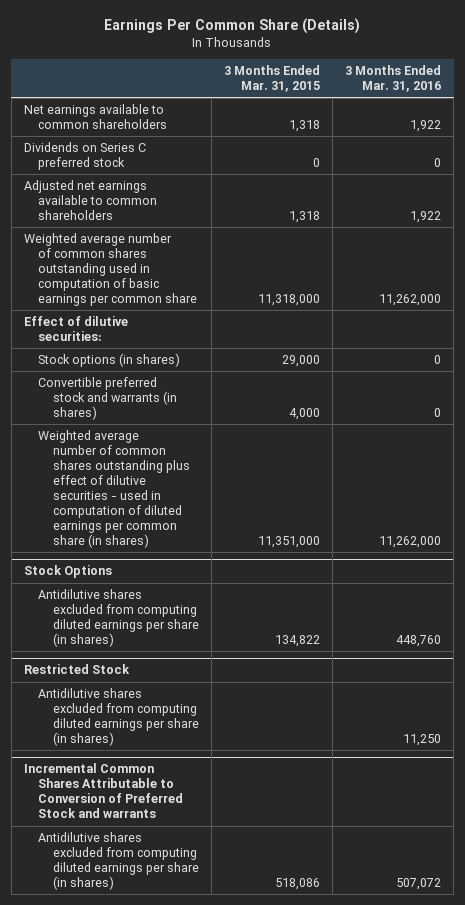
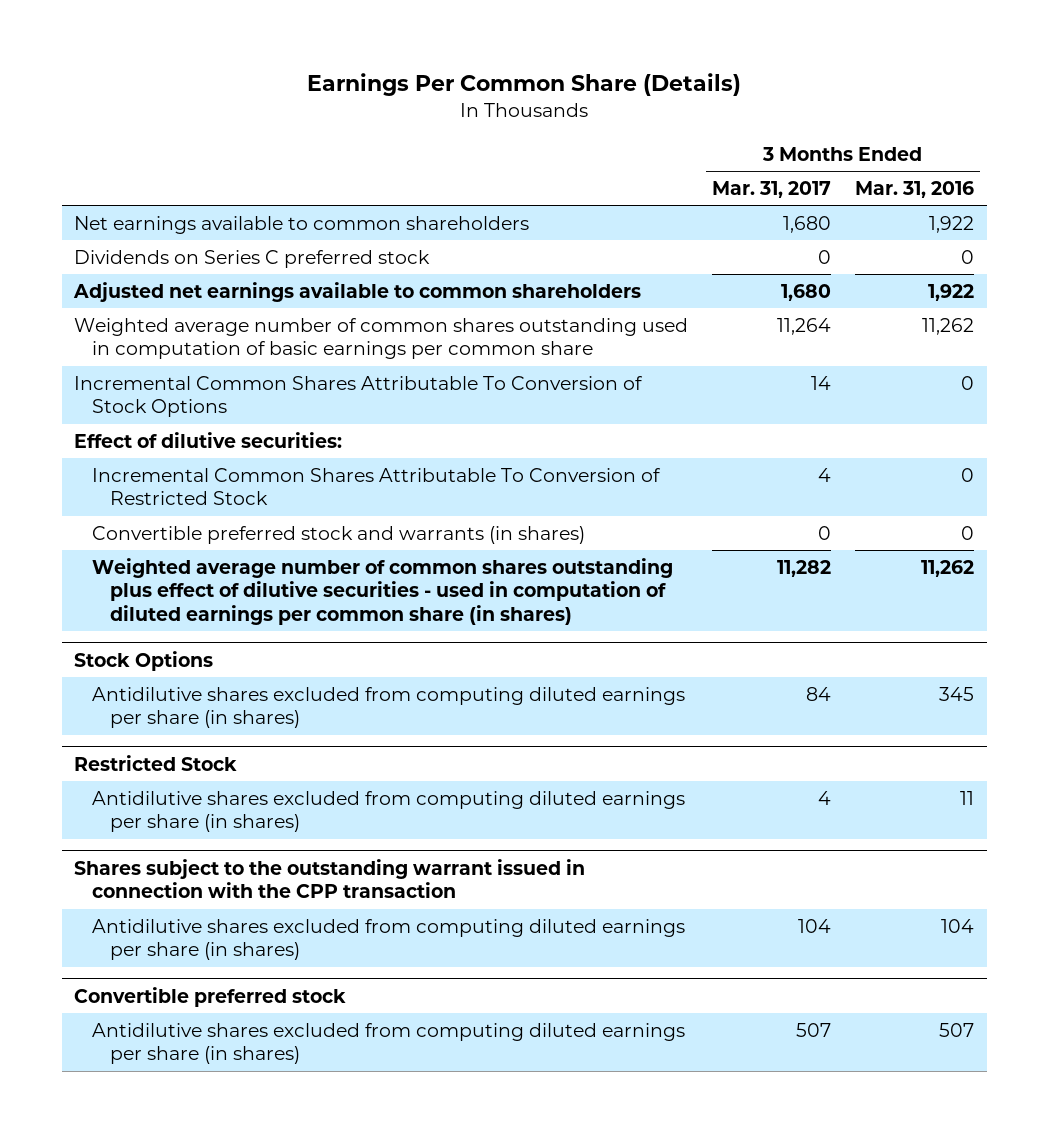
- | 3 Months Ended Mar. 31, 2015 | 3 Months Ended Mar. 31, 2016
+ | 3 Months Ended Mar. 31, 2017 | 3 Months Ended Mar. 31, 2016
- Weighted average number of common shares outstanding used in computation of basic earnings per common share | 11,318,000 | 11,262,000
+ Weighted average number of common shares outstanding used in computation of basic earnings per common share | 11,264 | 11,262
+ Incremental Common Shares Attributable To Conversion of Stock Options | 14 | 0
- Stock options (in shares) | 29,000 | 0
+ Incremental Common Shares Attributable To Conversion of Restricted Stock | 4 | 0
- Weighted average number of common shares outstanding plus effect of dilutive securities - used in computation of diluted earnings per common share (in shares) | 11,351,000 | 11,262,000
+ Weighted average number of common shares outstanding plus effect of dilutive securities - used in computation of diluted earnings per common share (in shares) | 11,282 | 11,262
@ Stock Options
- Antidilutive shares excluded from computing diluted earnings per share (in shares) | 134,822 | 448,760
+ Antidilutive shares excluded from computing diluted earnings per share (in shares) | 84 | 345
@ Restricted Stock
- Antidilutive shares excluded from computing diluted earnings per share (in shares) | | 11,250
- Incremental Common Shares Attributable to Conversion of Preferred Stock and warrants
- Antidilutive shares excluded from computing diluted earnings per share (in shares) | 518,086 | 507,072
@ Restricted Stock
+ Antidilutive shares excluded from computing diluted earnings per share (in shares) | 4 | 11
+ Shares subject to the outstanding warrant issued in connection with the CPP transaction
+ Antidilutive shares excluded from computing diluted earnings per share (in shares) | 104 | 104
+ Convertible preferred stock
+ Antidilutive shares excluded from computing diluted earnings per share (in shares) | 507 | 507

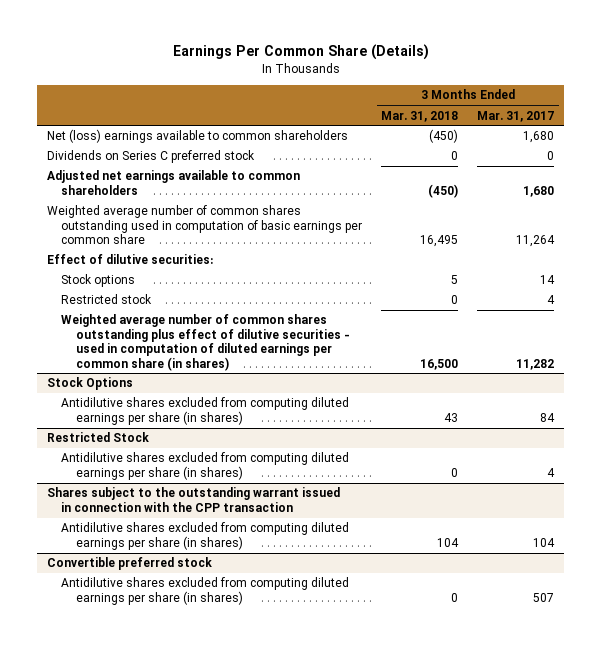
- | 3 Months Ended Mar. 31, 2017 | 3 Months Ended Mar. 31, 2016
+ | 3 Months Ended Mar. 31, 2018 | 3 Months Ended Mar. 31, 2017
- Net earnings available to common shareholders | 1,680 | 1,922
+ Net (loss) earnings available to common shareholders | (450) | 1,680
- Incremental Common Shares Attributable To Conversion of Stock Options | 14 | 0
- Incremental Common Shares Attributable To Conversion of Restricted Stock | 4 | 0
- Convertible preferred stock and warrants (in shares) | 0 | 0
+ Stock options | 5 | 14
+ Restricted stock | 0 | 4

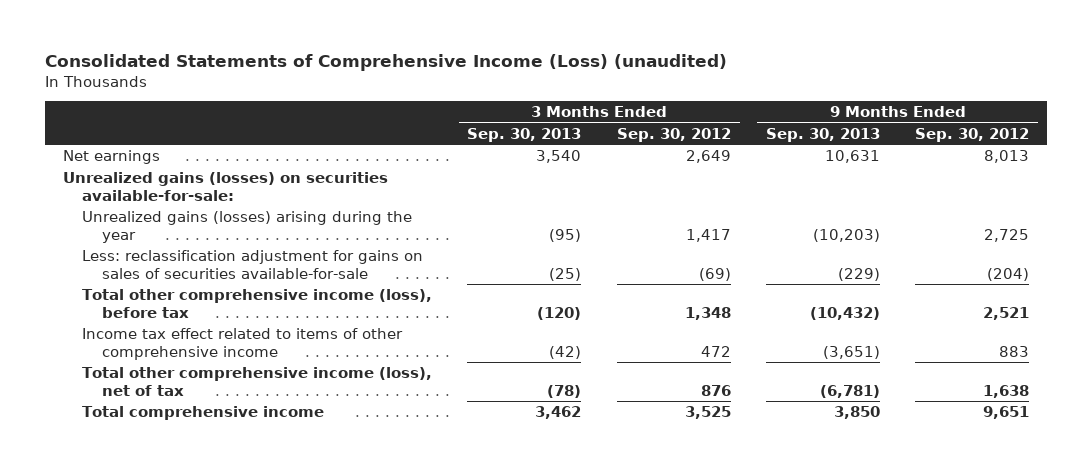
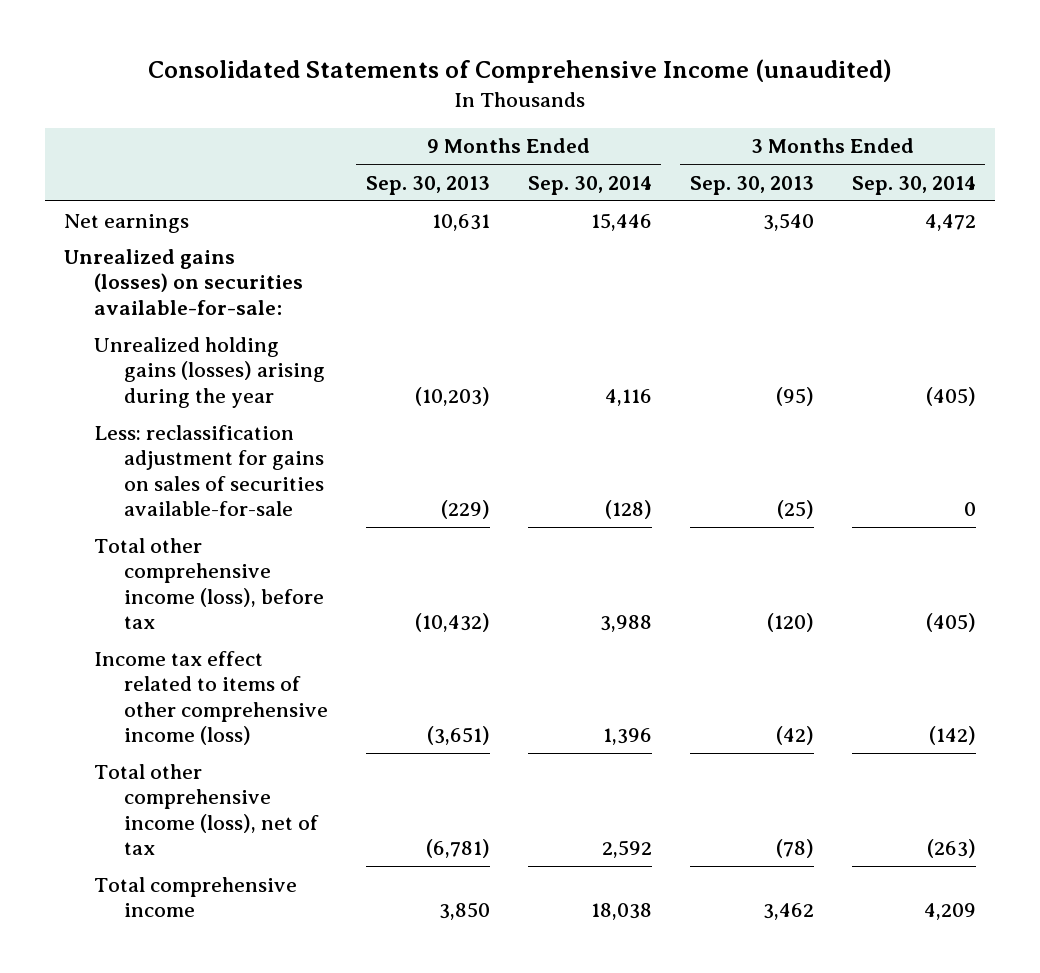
- Consolidated Statements of Comprehensive Income (Loss) (unaudited)
+ Consolidated Statements of Comprehensive Income (unaudited)
- | 3 Months Ended Sep. 30, 2013 | 3 Months Ended Sep. 30, 2012 | 9 Months Ended Sep. 30, 2013 | 9 Months Ended Sep. 30, 2012
+ | 9 Months Ended Sep. 30, 2013 | 9 Months Ended Sep. 30, 2014 | 3 Months Ended Sep. 30, 2013 | 3 Months Ended Sep. 30, 2014
- Unrealized gains (losses) arising during the year | (95) | 1,417 | (10,203) | 2,725
+ Unrealized holding gains (losses) arising during the year | (10,203) | 4,116 | (95) | (405)
- Income tax effect related to items of other comprehensive income | (42) | 472 | (3,651) | 883
+ Income tax effect related to items of other comprehensive income (loss) | (3,651) | 1,396 | (42) | (142)

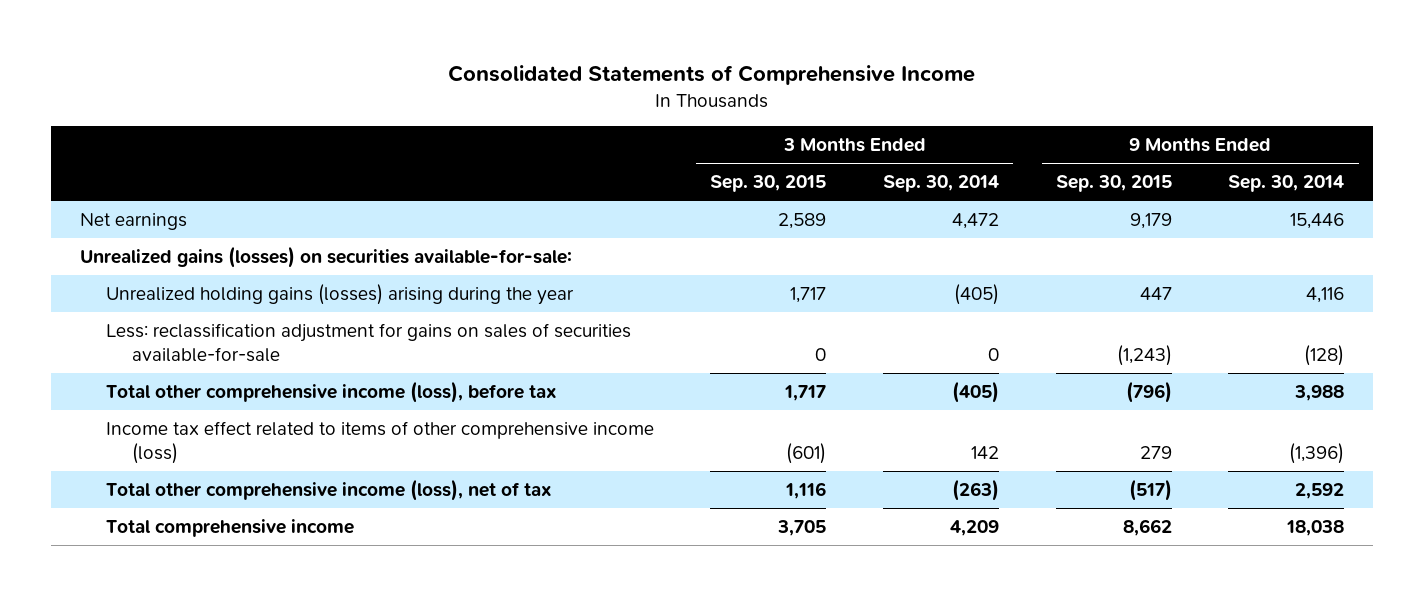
- Consolidated Statements of Comprehensive Income (unaudited)
+ Consolidated Statements of Comprehensive Income
- | 9 Months Ended Sep. 30, 2013 | 9 Months Ended Sep. 30, 2014 | 3 Months Ended Sep. 30, 2013 | 3 Months Ended Sep. 30, 2014
+ | 3 Months Ended Sep. 30, 2015 | 3 Months Ended Sep. 30, 2014 | 9 Months Ended Sep. 30, 2015 | 9 Months Ended Sep. 30, 2014
- Income tax effect related to items of other comprehensive income (loss) | (3,651) | 1,396 | (42) | (142)
+ Income tax effect related to items of other comprehensive income (loss) | (601) | 142 | 279 | (1,396)

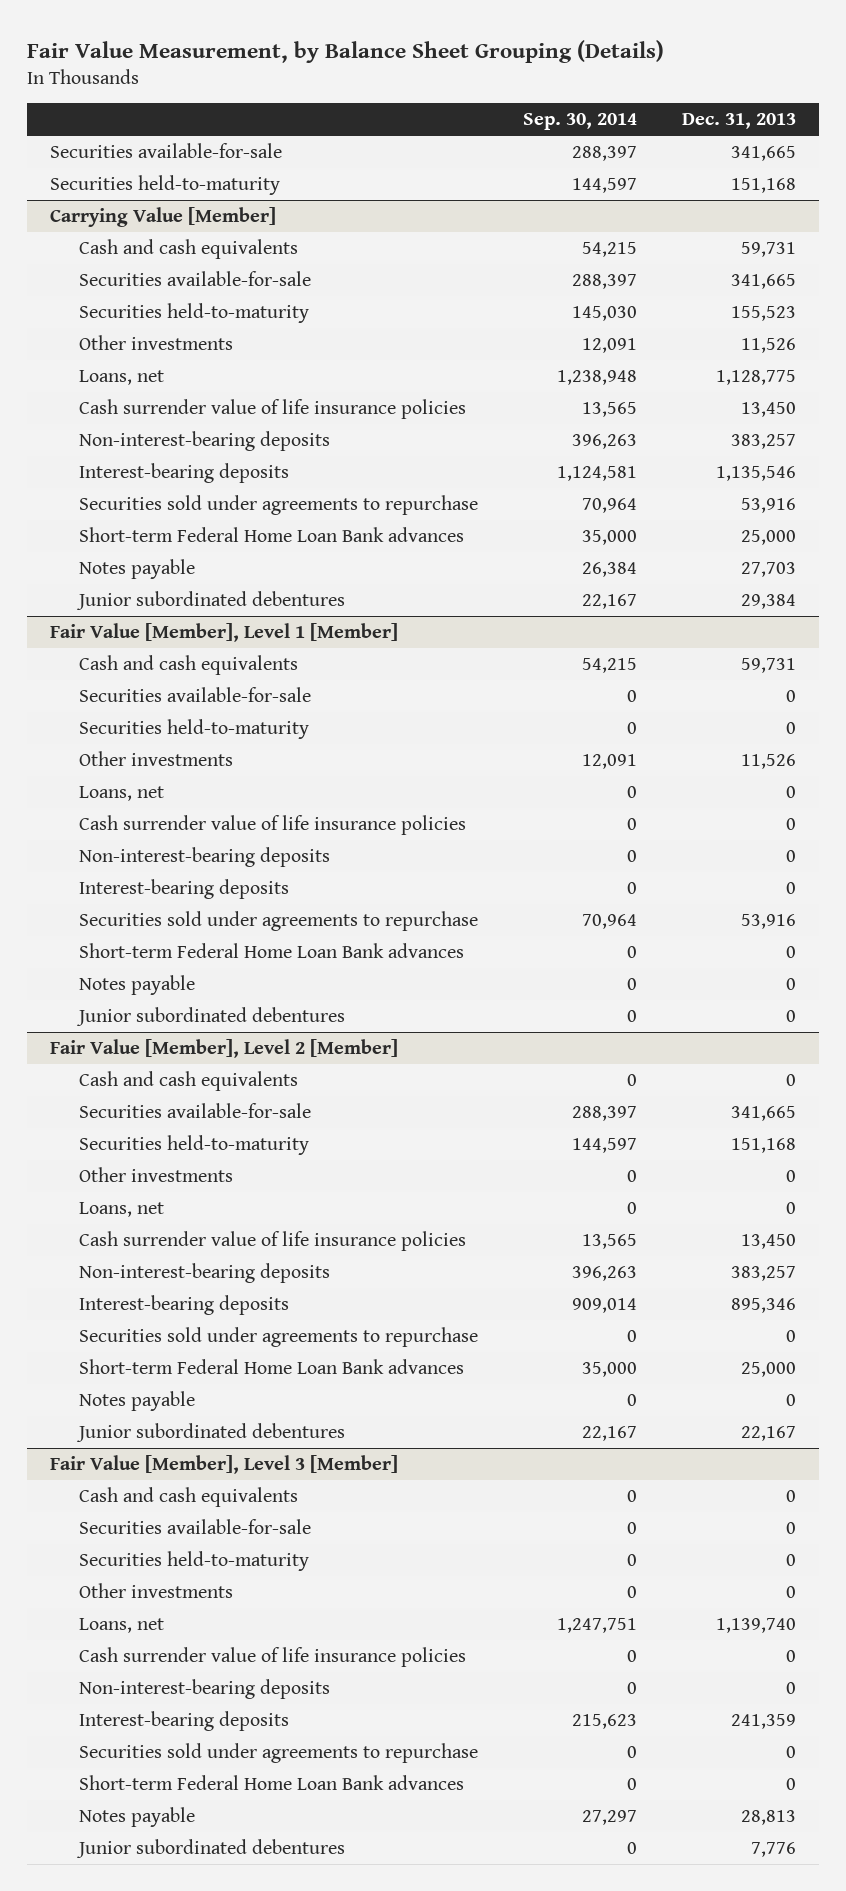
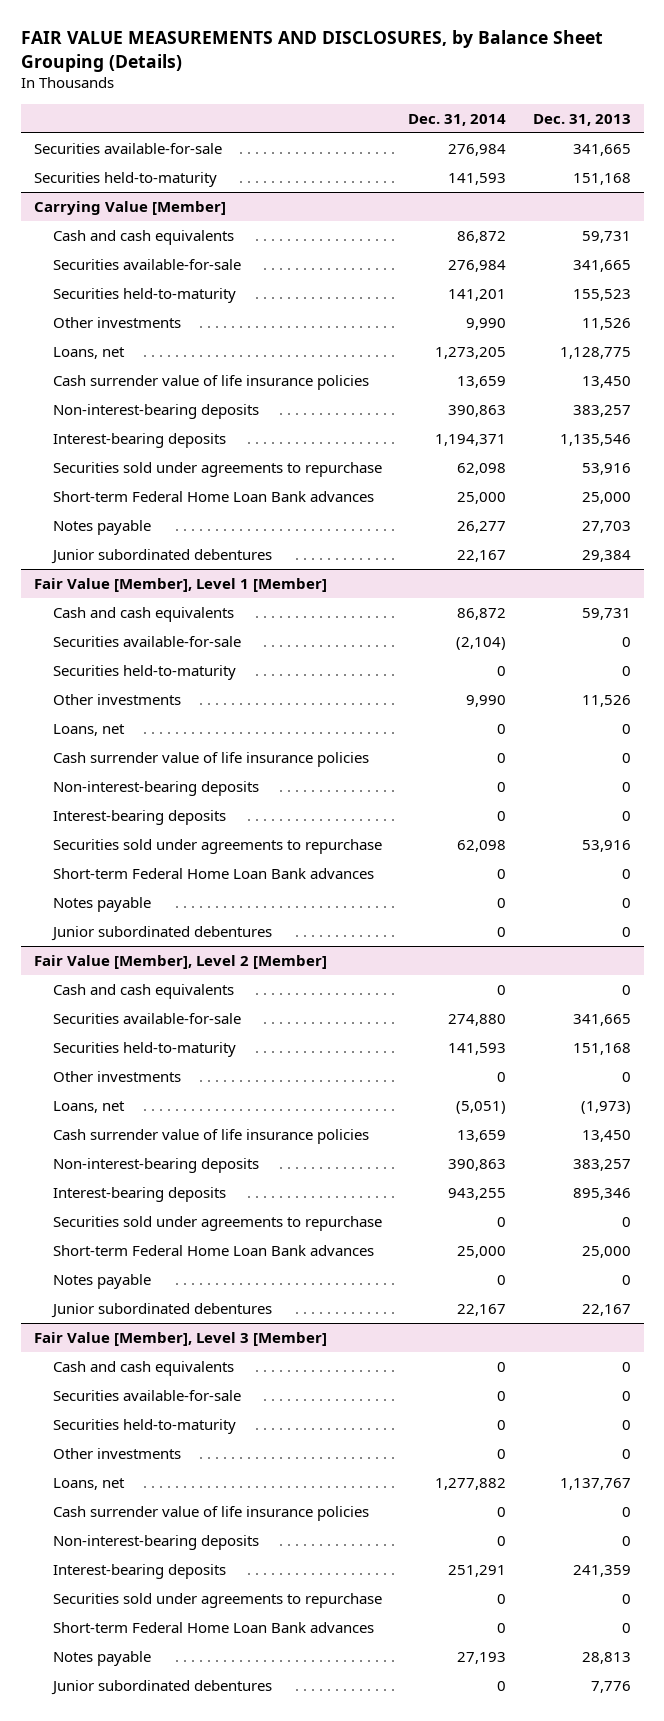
- Fair Value Measurement, by Balance Sheet Grouping (Details)
+ FAIR VALUE MEASUREMENTS AND DISCLOSURES, by Balance Sheet Grouping (Details)
- | Sep. 30, 2014 | Dec. 31, 2013
+ | Dec. 31, 2014 | Dec. 31, 2013
@ Fair Value [Member], Level 2 [Member]
- Loans, net | 0 | 0
+ Loans, net | (5,051) | (1,973)
@ Fair Value [Member], Level 3 [Member]
- Loans, net | 1,247,751 | 1,139,740
+ Loans, net | 1,277,882 | 1,137,767

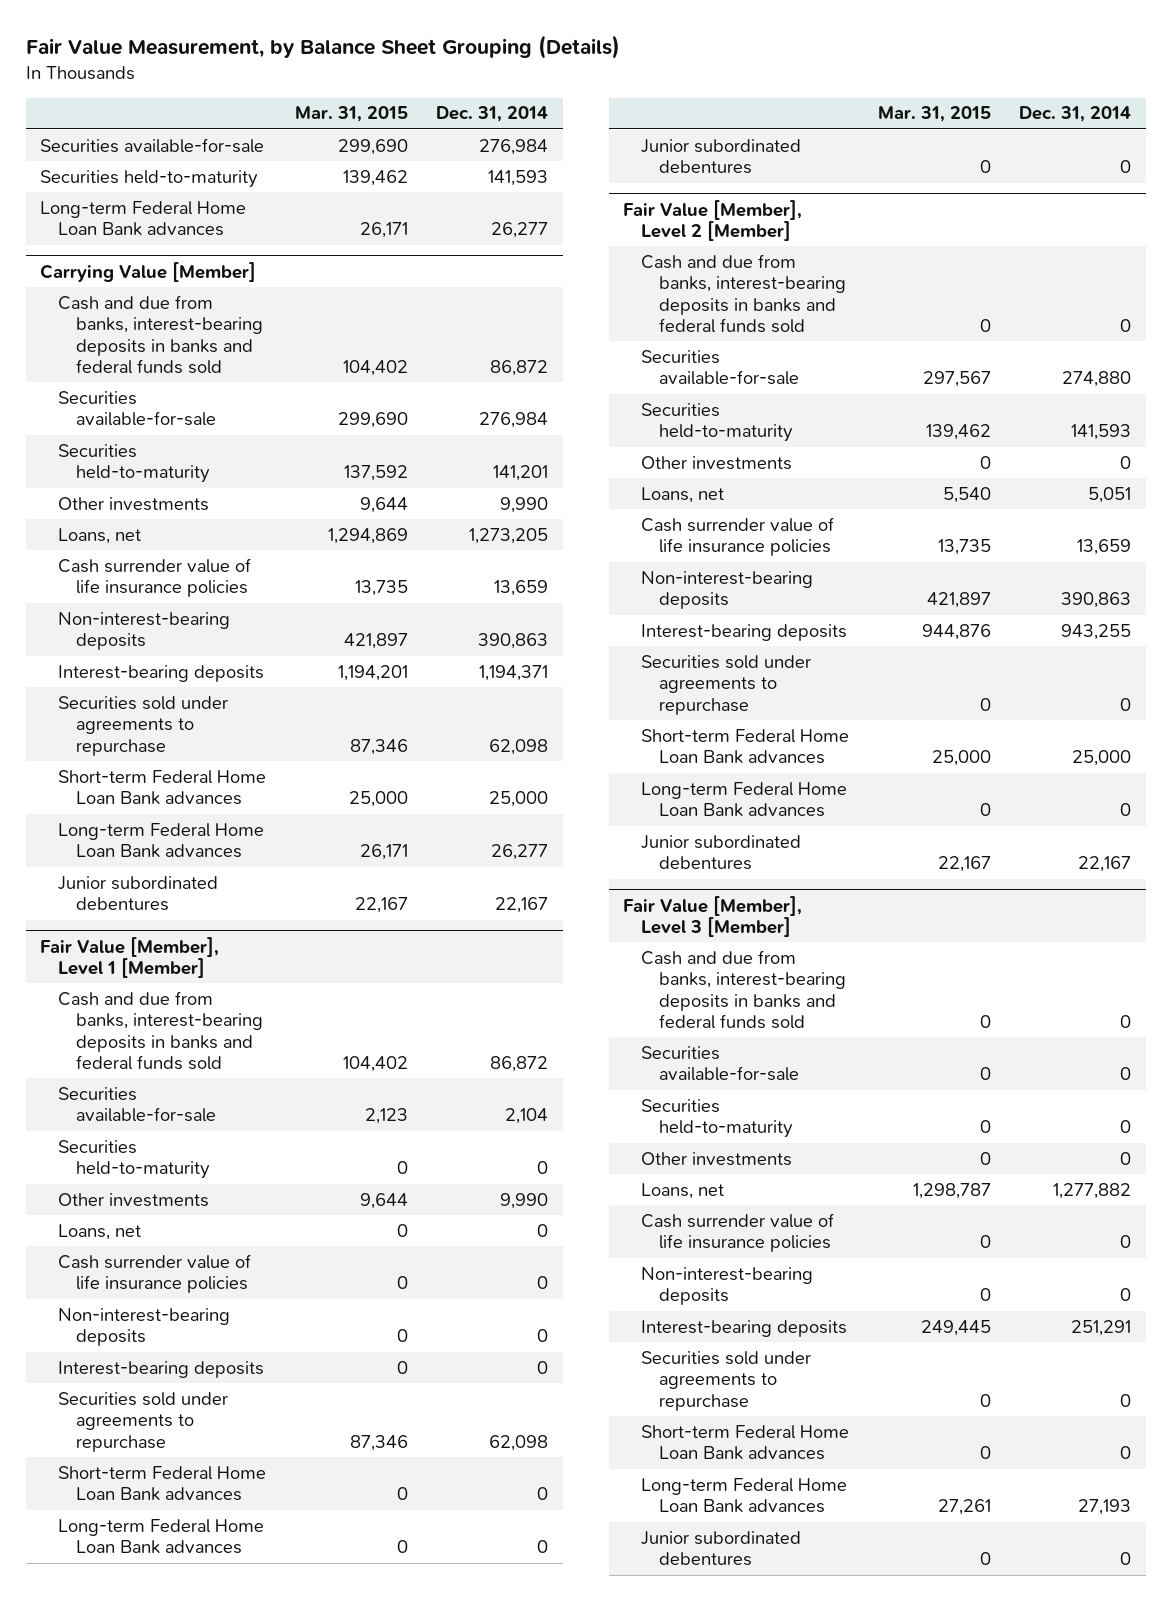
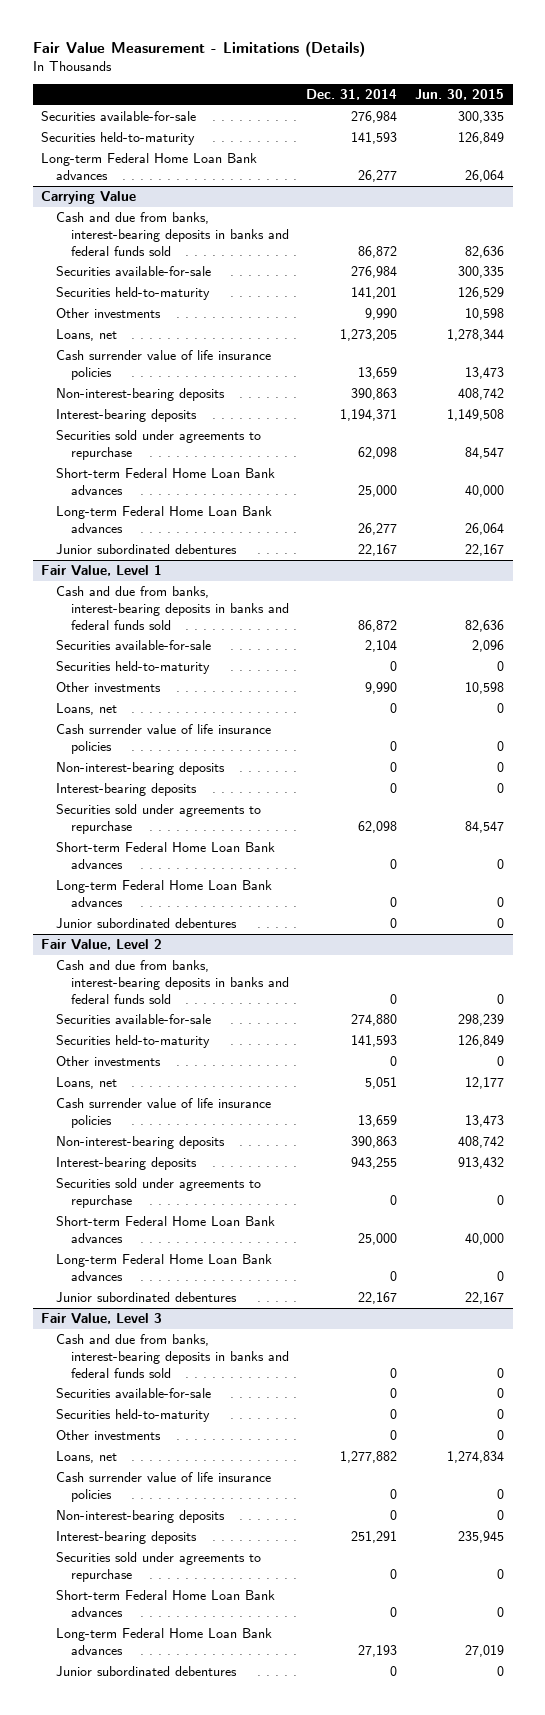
- Fair Value Measurement, by Balance Sheet Grouping (Details)
+ Fair Value Measurement - Limitations (Details)
- | Mar. 31, 2015 | Dec. 31, 2014
+ | Dec. 31, 2014 | Jun. 30, 2015
- Carrying Value [Member]
+ Carrying Value
- Fair Value [Member], Level 1 [Member]
+ Fair Value, Level 1
- Fair Value [Member], Level 2 [Member]
+ Fair Value, Level 2
- Fair Value [Member], Level 3 [Member]
+ Fair Value, Level 3

